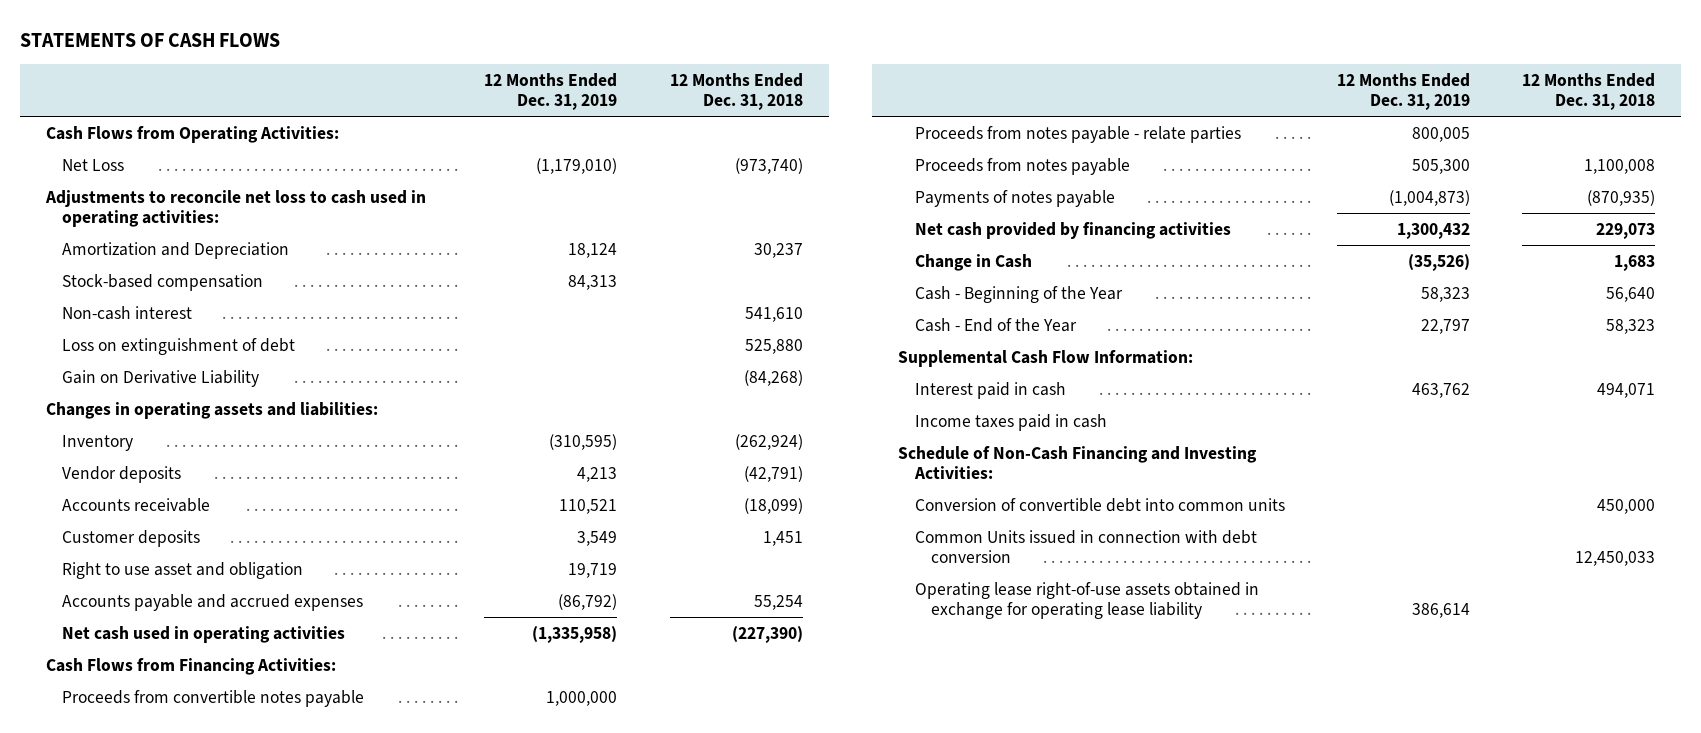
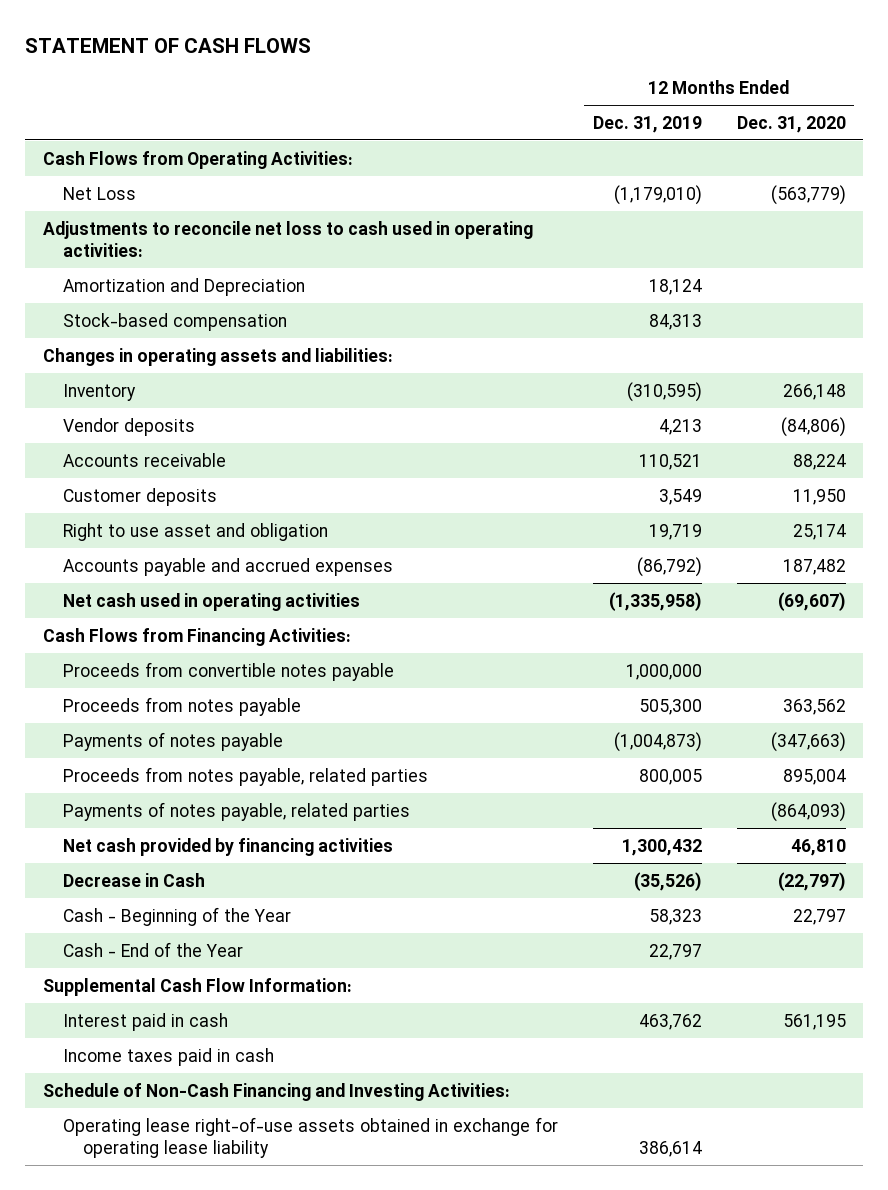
- STATEMENTS OF CASH FLOWS
+ STATEMENT OF CASH FLOWS
- | 12 Months Ended Dec. 31, 2019 | 12 Months Ended Dec. 31, 2018
+ | 12 Months Ended Dec. 31, 2019 | 12 Months Ended Dec. 31, 2020
- Non-cash interest | | 541,610
- Loss on extinguishment of debt | | 525,880
- Gain on Derivative Liability | | (84,268)
- Proceeds from notes payable - relate parties | 800,005 |
+ Proceeds from notes payable, related parties | 800,005 | 895,004
+ Payments of notes payable, related parties | | (864,093)
- Change in Cash | (35,526) | 1,683
+ Decrease in Cash | (35,526) | (22,797)
- Conversion of convertible debt into common units | | 450,000
- Common Units issued in connection with debt conversion | | 12,450,033

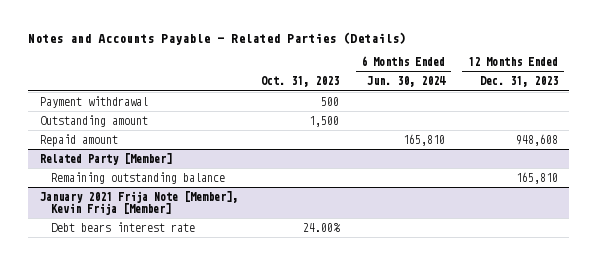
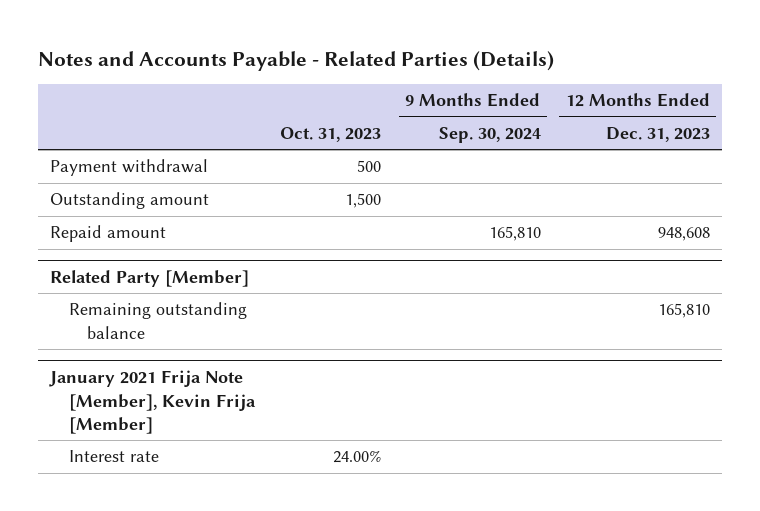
- | Oct. 31, 2023 | 6 Months Ended Jun. 30, 2024 | 12 Months Ended Dec. 31, 2023
+ | Oct. 31, 2023 | 9 Months Ended Sep. 30, 2024 | 12 Months Ended Dec. 31, 2023
@ January 2021 Frija Note [Member], Kevin Frija [Member]
- Debt bears interest rate | 24.00% | |
+ Interest rate | 24.00% | |

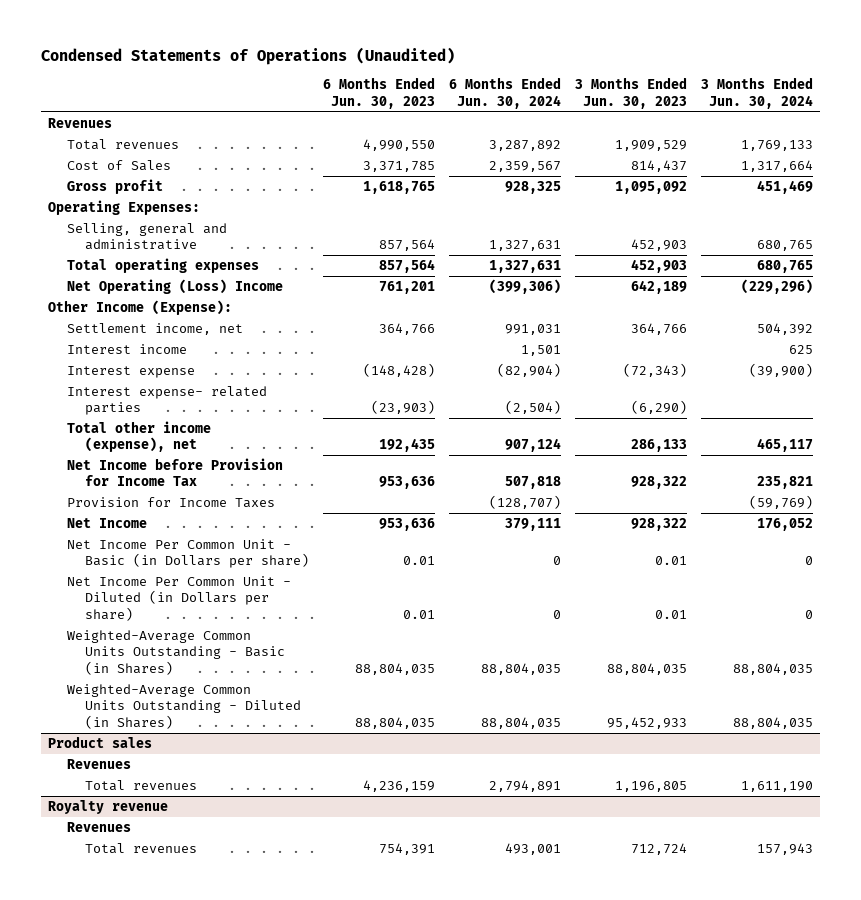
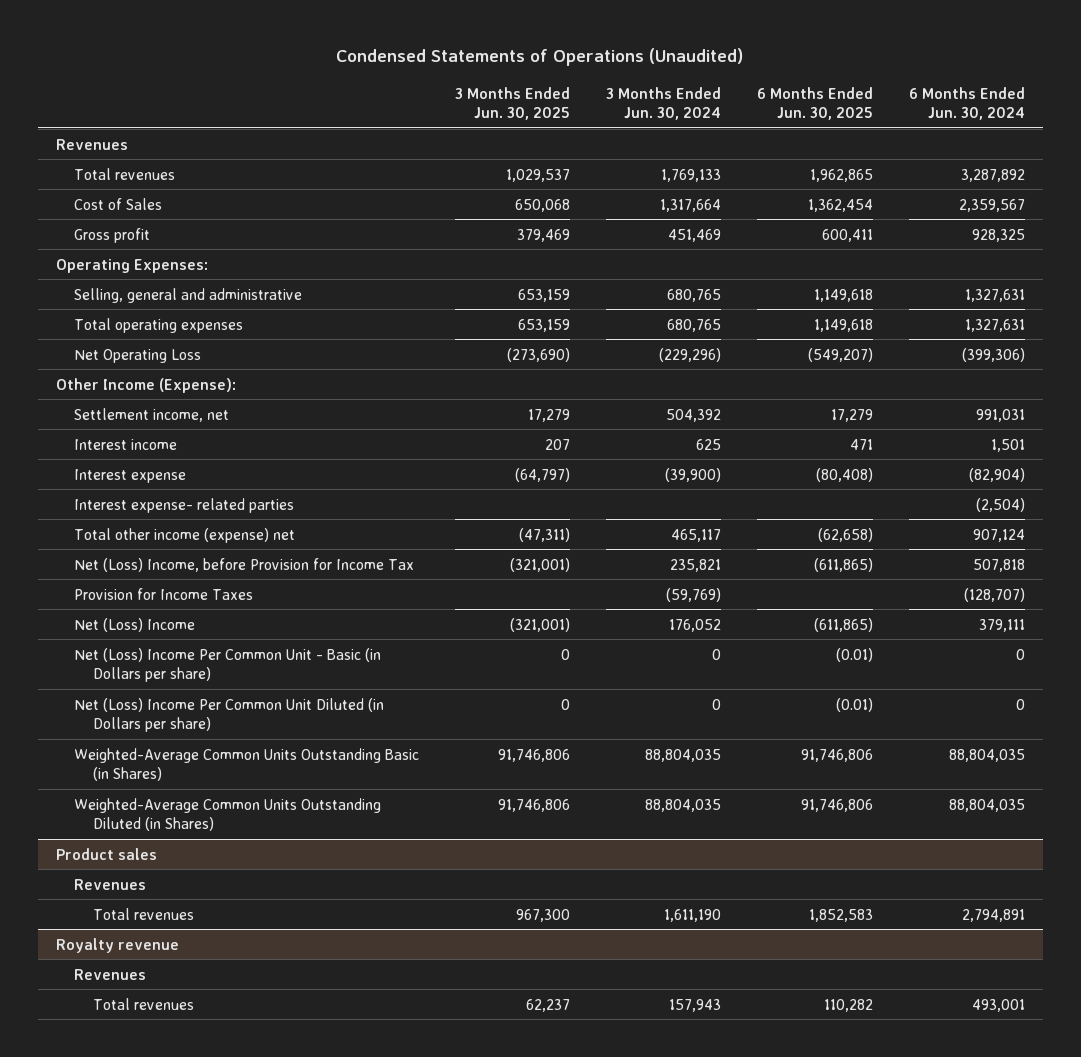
- | 6 Months Ended Jun. 30, 2023 | 6 Months Ended Jun. 30, 2024 | 3 Months Ended Jun. 30, 2023 | 3 Months Ended Jun. 30, 2024
+ | 3 Months Ended Jun. 30, 2025 | 3 Months Ended Jun. 30, 2024 | 6 Months Ended Jun. 30, 2025 | 6 Months Ended Jun. 30, 2024
- Net Operating (Loss) Income | 761,201 | (399,306) | 642,189 | (229,296)
+ Net Operating Loss | (273,690) | (229,296) | (549,207) | (399,306)
- Total other income (expense), net | 192,435 | 907,124 | 286,133 | 465,117
- Net Income before Provision for Income Tax | 953,636 | 507,818 | 928,322 | 235,821
+ Total other income (expense) net | (47,311) | 465,117 | (62,658) | 907,124
+ Net (Loss) Income, before Provision for Income Tax | (321,001) | 235,821 | (611,865) | 507,818
- Net Income | 953,636 | 379,111 | 928,322 | 176,052
- Net Income Per Common Unit - Basic (in Dollars per share) | 0.01 | 0 | 0.01 | 0
- Net Income Per Common Unit - Diluted (in Dollars per share) | 0.01 | 0 | 0.01 | 0
- Weighted-Average Common Units Outstanding - Basic (in Shares) | 88,804,035 | 88,804,035 | 88,804,035 | 88,804,035
- Weighted-Average Common Units Outstanding - Diluted (in Shares) | 88,804,035 | 88,804,035 | 95,452,933 | 88,804,035
+ Net (Loss) Income | (321,001) | 176,052 | (611,865) | 379,111
+ Net (Loss) Income Per Common Unit - Basic (in Dollars per share) | 0 | 0 | (0.01) | 0
+ Net (Loss) Income Per Common Unit Diluted (in Dollars per share) | 0 | 0 | (0.01) | 0
+ Weighted-Average Common Units Outstanding Basic (in Shares) | 91,746,806 | 88,804,035 | 91,746,806 | 88,804,035
+ Weighted-Average Common Units Outstanding Diluted (in Shares) | 91,746,806 | 88,804,035 | 91,746,806 | 88,804,035

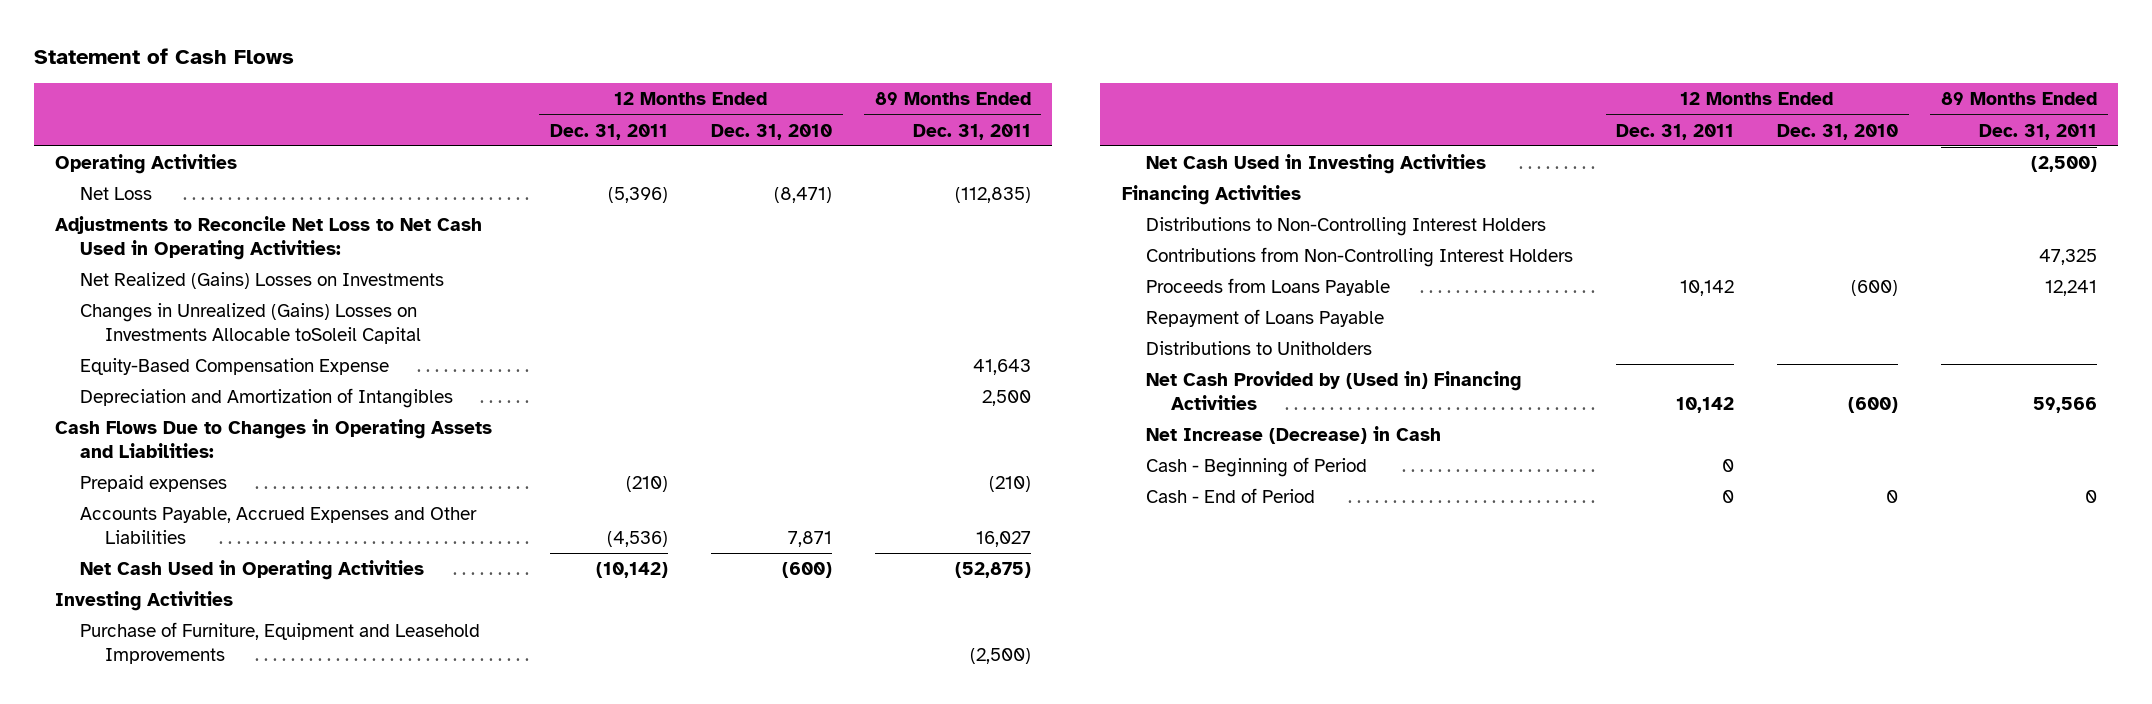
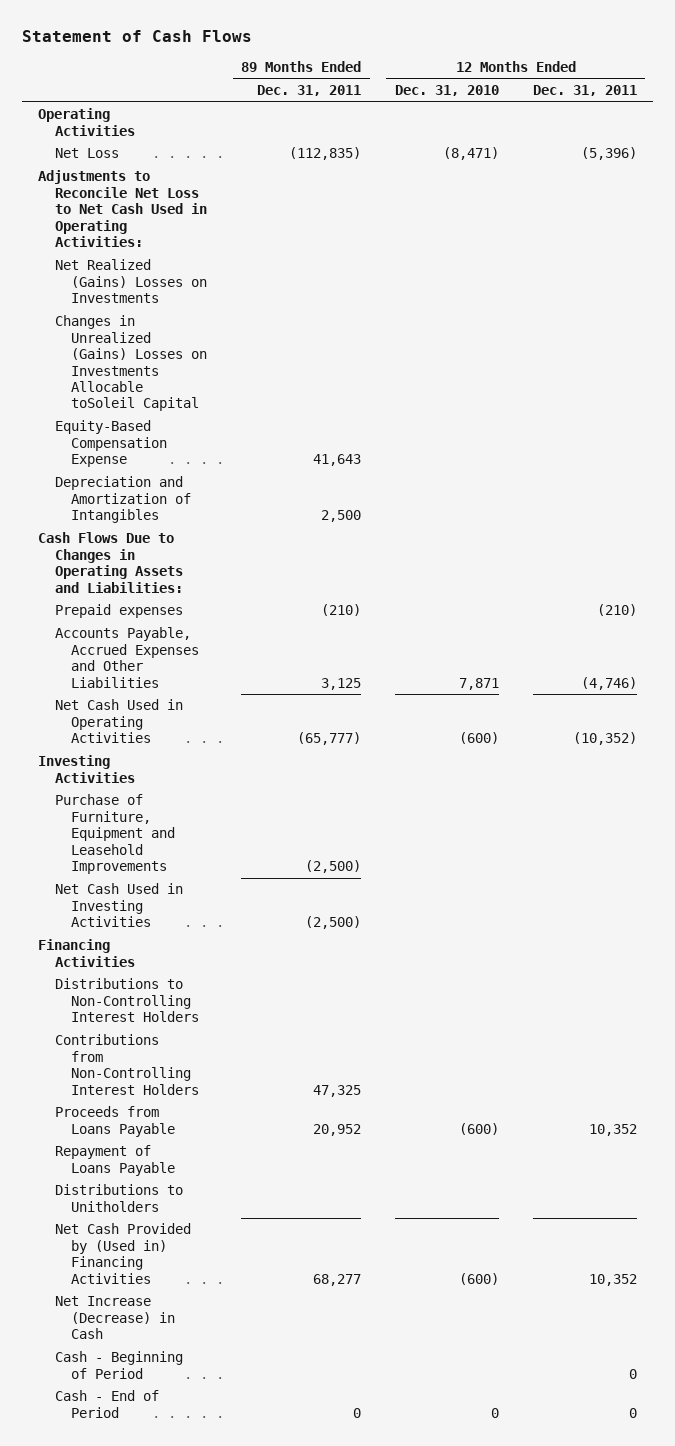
- | 12 Months Ended Dec. 31, 2011 | 12 Months Ended Dec. 31, 2010 | 89 Months Ended Dec. 31, 2011
+ | 89 Months Ended Dec. 31, 2011 | 12 Months Ended Dec. 31, 2010 | 12 Months Ended Dec. 31, 2011
- Accounts Payable, Accrued Expenses and Other Liabilities | (4,536) | 7,871 | 16,027
- Net Cash Used in Operating Activities | (10,142) | (600) | (52,875)
+ Accounts Payable, Accrued Expenses and Other Liabilities | 3,125 | 7,871 | (4,746)
+ Net Cash Used in Operating Activities | (65,777) | (600) | (10,352)
- Proceeds from Loans Payable | 10,142 | (600) | 12,241
+ Proceeds from Loans Payable | 20,952 | (600) | 10,352
- Net Cash Provided by (Used in) Financing Activities | 10,142 | (600) | 59,566
+ Net Cash Provided by (Used in) Financing Activities | 68,277 | (600) | 10,352

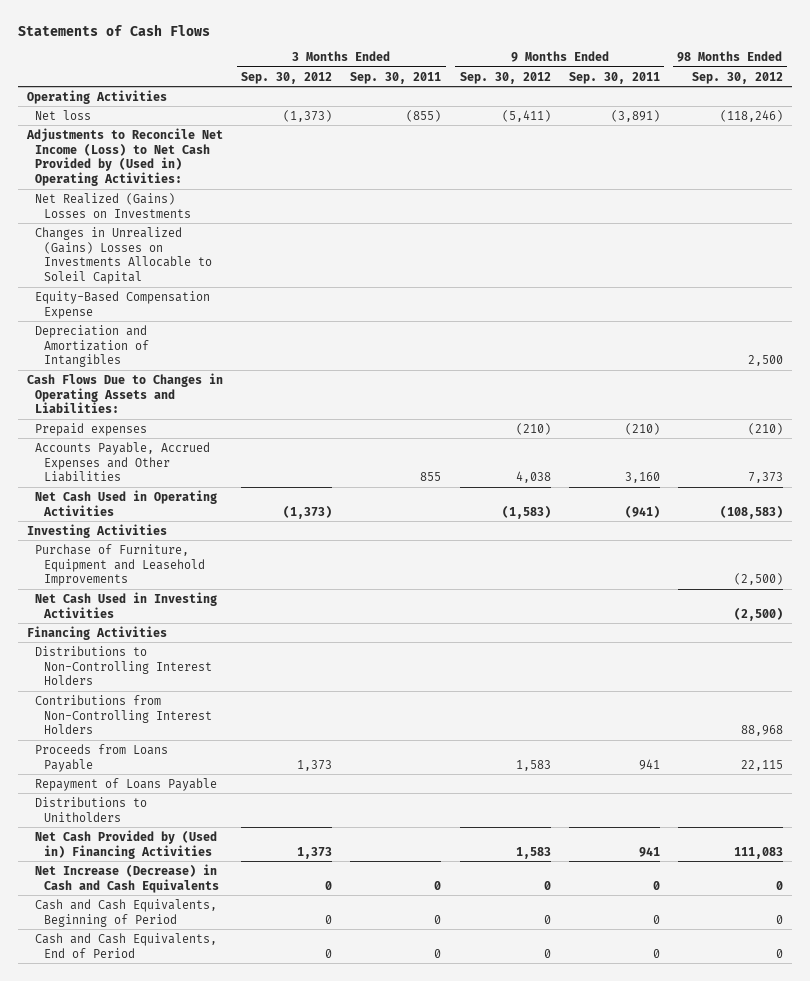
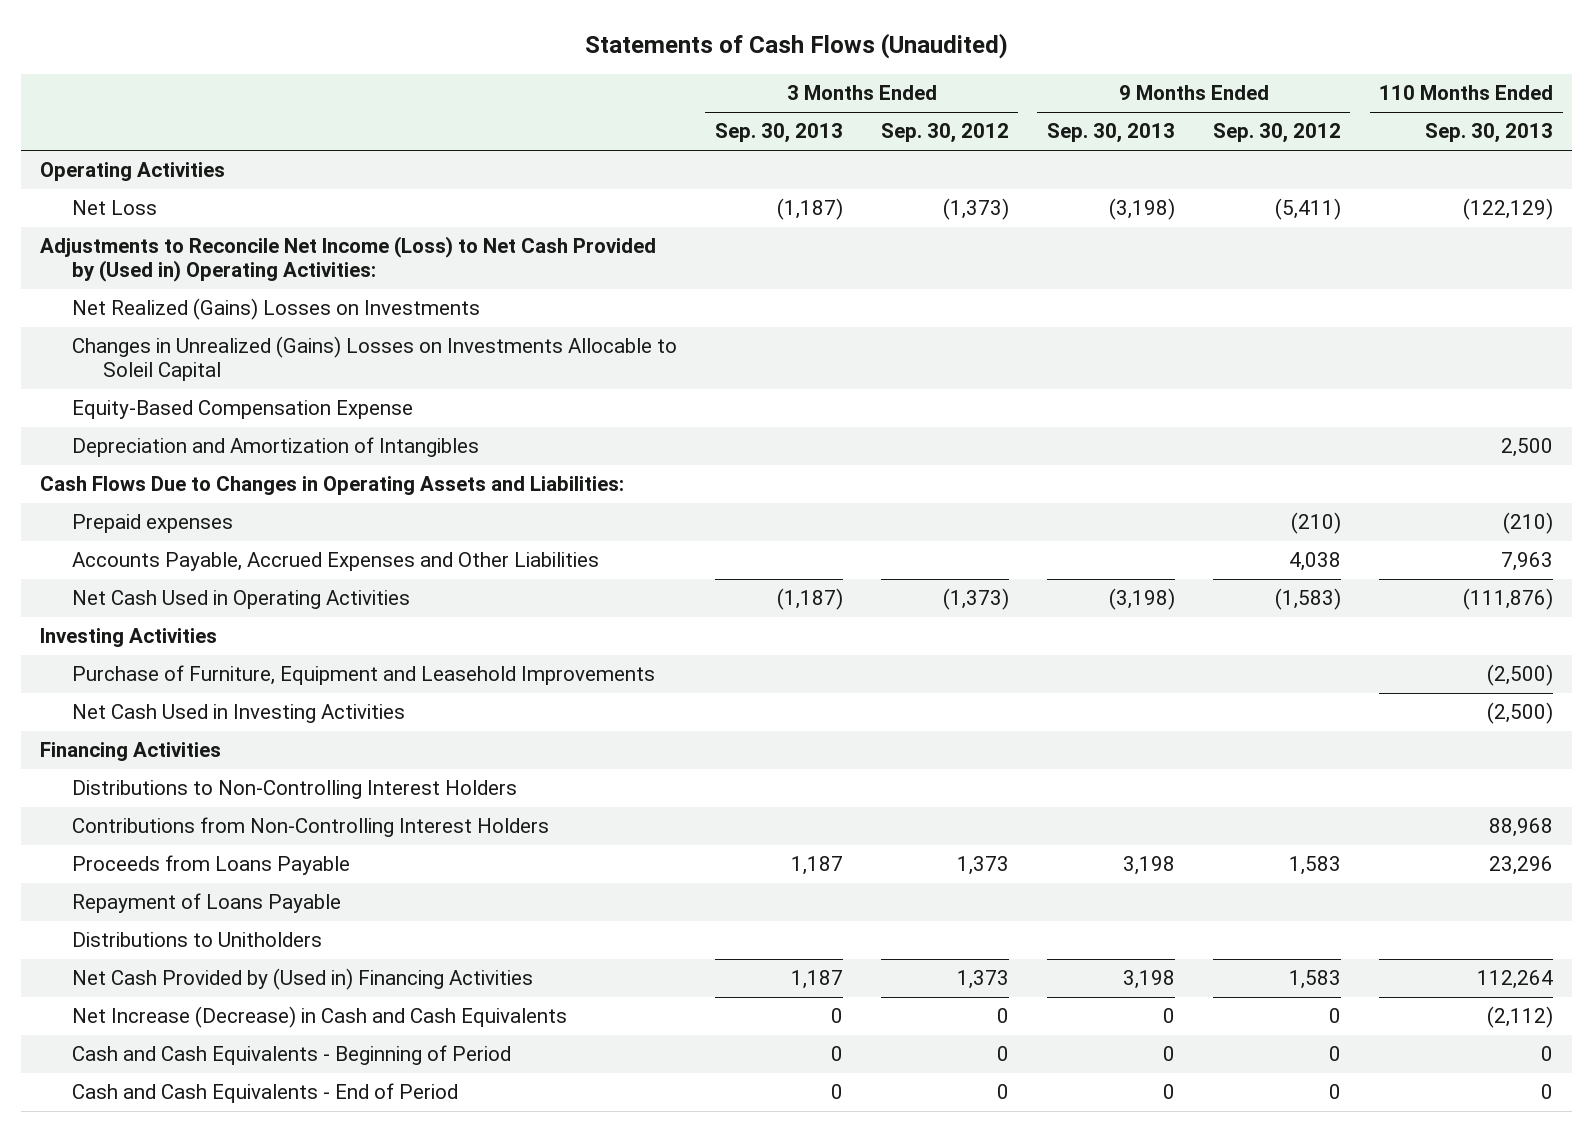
- Statements of Cash Flows
+ Statements of Cash Flows (Unaudited)
- | 3 Months Ended Sep. 30, 2012 | 3 Months Ended Sep. 30, 2011 | 9 Months Ended Sep. 30, 2012 | 9 Months Ended Sep. 30, 2011 | 98 Months Ended Sep. 30, 2012
+ | 3 Months Ended Sep. 30, 2013 | 3 Months Ended Sep. 30, 2012 | 9 Months Ended Sep. 30, 2013 | 9 Months Ended Sep. 30, 2012 | 110 Months Ended Sep. 30, 2013
- Net loss | (1,373) | (855) | (5,411) | (3,891) | (118,246)
+ Net Loss | (1,187) | (1,373) | (3,198) | (5,411) | (122,129)
- Cash and Cash Equivalents, Beginning of Period | 0 | 0 | 0 | 0 | 0
- Cash and Cash Equivalents, End of Period | 0 | 0 | 0 | 0 | 0
+ Cash and Cash Equivalents - Beginning of Period | 0 | 0 | 0 | 0 | 0
+ Cash and Cash Equivalents - End of Period | 0 | 0 | 0 | 0 | 0

